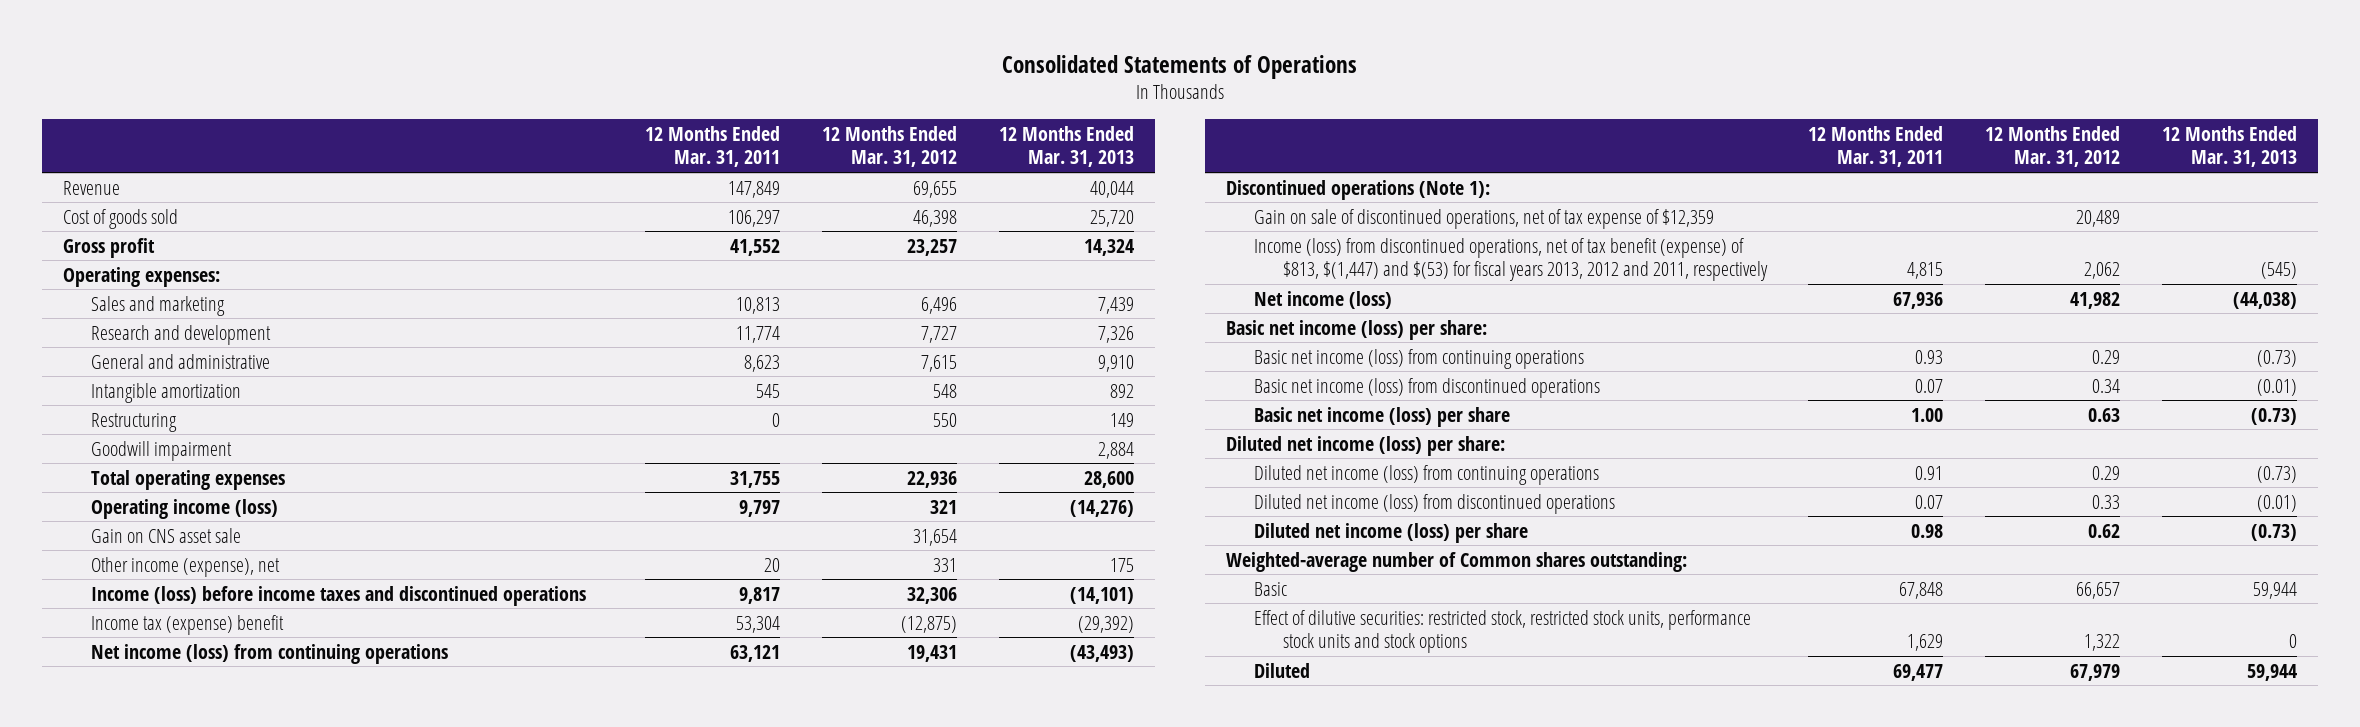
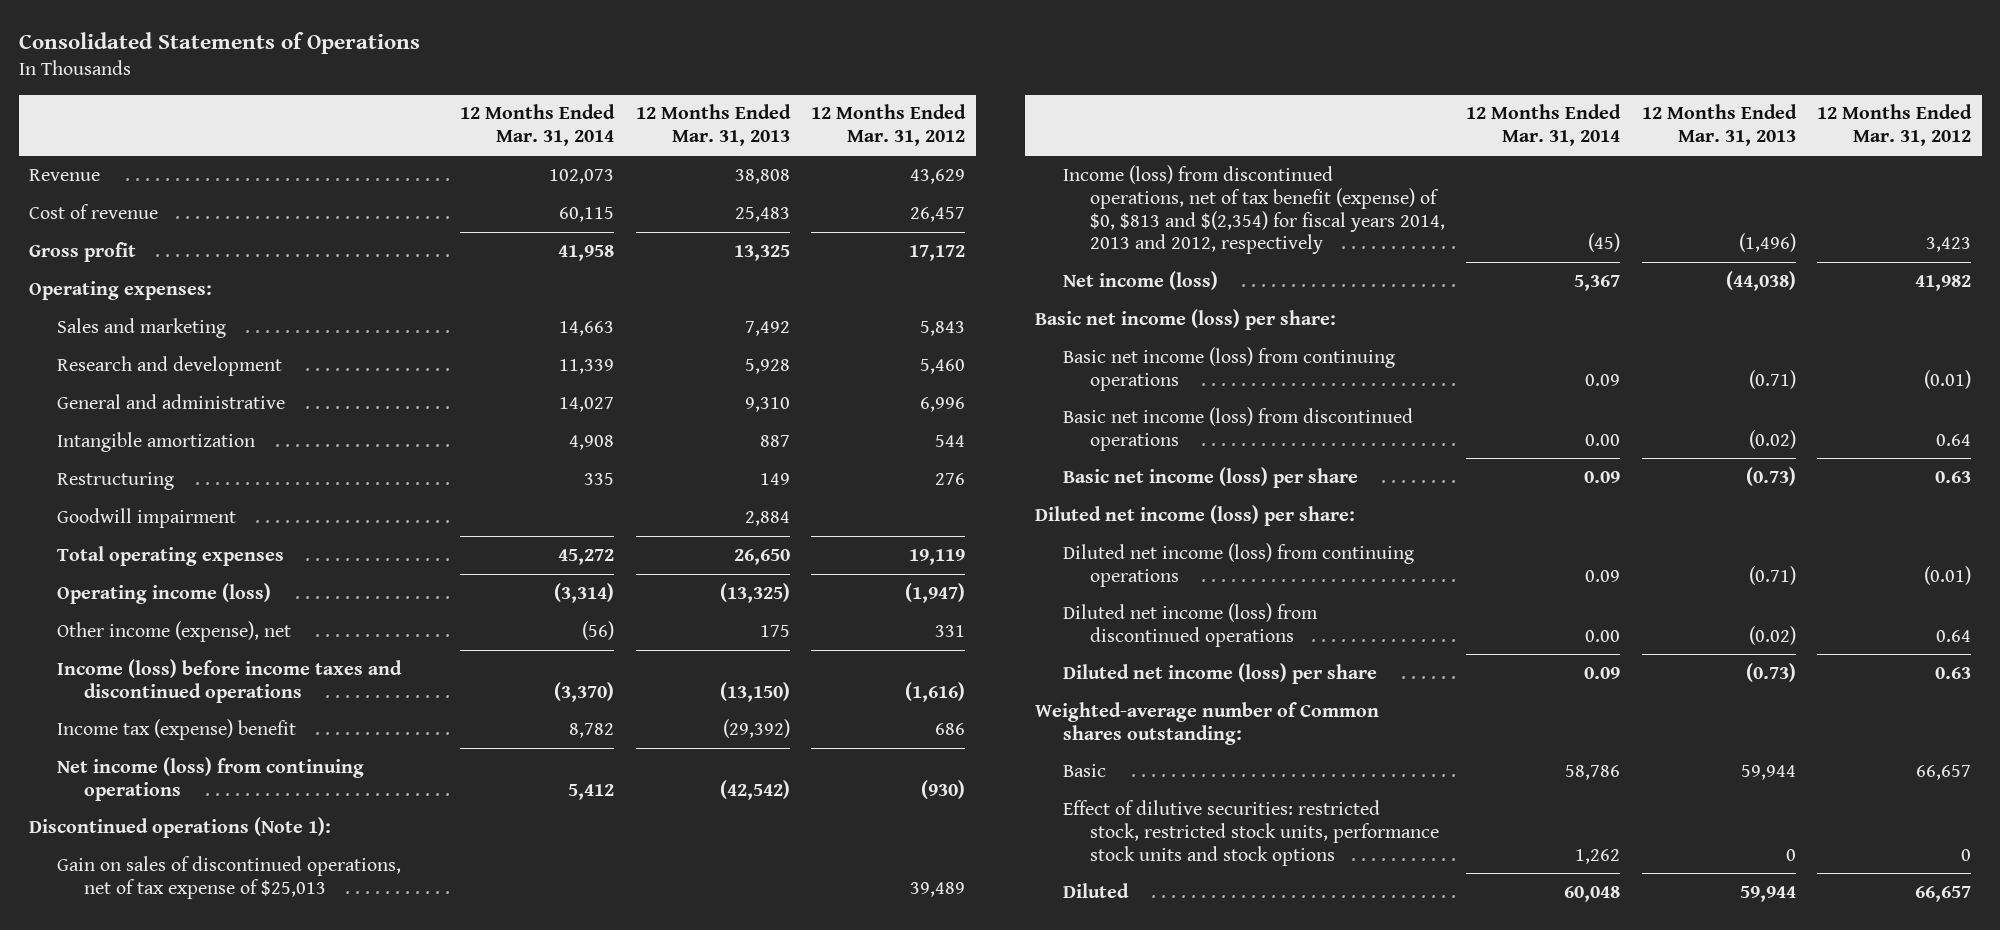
- | 12 Months Ended Mar. 31, 2011 | 12 Months Ended Mar. 31, 2012 | 12 Months Ended Mar. 31, 2013
+ | 12 Months Ended Mar. 31, 2014 | 12 Months Ended Mar. 31, 2013 | 12 Months Ended Mar. 31, 2012
- Revenue | 147,849 | 69,655 | 40,044
- Cost of goods sold | 106,297 | 46,398 | 25,720
- Gross profit | 41,552 | 23,257 | 14,324
+ Revenue | 102,073 | 38,808 | 43,629
+ Cost of revenue | 60,115 | 25,483 | 26,457
+ Gross profit | 41,958 | 13,325 | 17,172
- Sales and marketing | 10,813 | 6,496 | 7,439
- Research and development | 11,774 | 7,727 | 7,326
- General and administrative | 8,623 | 7,615 | 9,910
- Intangible amortization | 545 | 548 | 892
- Restructuring | 0 | 550 | 149
+ Sales and marketing | 14,663 | 7,492 | 5,843
+ Research and development | 11,339 | 5,928 | 5,460
+ General and administrative | 14,027 | 9,310 | 6,996
+ Intangible amortization | 4,908 | 887 | 544
+ Restructuring | 335 | 149 | 276
- Total operating expenses | 31,755 | 22,936 | 28,600
- Operating income (loss) | 9,797 | 321 | (14,276)
- Gain on CNS asset sale | | 31,654 |
+ Total operating expenses | 45,272 | 26,650 | 19,119
+ Operating income (loss) | (3,314) | (13,325) | (1,947)
- Income (loss) before income taxes and discontinued operations | 9,817 | 32,306 | (14,101)
- Income tax (expense) benefit | 53,304 | (12,875) | (29,392)
- Net income (loss) from continuing operations | 63,121 | 19,431 | (43,493)
+ Income (loss) before income taxes and discontinued operations | (3,370) | (13,150) | (1,616)
+ Income tax (expense) benefit | 8,782 | (29,392) | 686
+ Net income (loss) from continuing operations | 5,412 | (42,542) | (930)
- Gain on sale of discontinued operations, net of tax expense of $12,359 | | 20,489 |
- Income (loss) from discontinued operations, net of tax benefit (expense) of $813, $(1,447) and $(53) for fiscal years 2013, 2012 and 2011, respectively | 4,815 | 2,062 | (545)
+ Gain on sales of discontinued operations, net of tax expense of $25,013 | | | 39,489
+ Income (loss) from discontinued operations, net of tax benefit (expense) of $0, $813 and $(2,354) for fiscal years 2014, 2013 and 2012, respectively | (45) | (1,496) | 3,423
- Basic net income (loss) from continuing operations | 0.93 | 0.29 | (0.73)
- Basic net income (loss) from discontinued operations | 0.07 | 0.34 | (0.01)
+ Basic net income (loss) from continuing operations | 0.09 | (0.71) | (0.01)
+ Basic net income (loss) from discontinued operations | 0.00 | (0.02) | 0.64
- Diluted net income (loss) from continuing operations | 0.91 | 0.29 | (0.73)
- Diluted net income (loss) from discontinued operations | 0.07 | 0.33 | (0.01)
- Diluted net income (loss) per share | 0.98 | 0.62 | (0.73)
+ Diluted net income (loss) from continuing operations | 0.09 | (0.71) | (0.01)
+ Diluted net income (loss) from discontinued operations | 0.00 | (0.02) | 0.64
+ Diluted net income (loss) per share | 0.09 | (0.73) | 0.63
- Effect of dilutive securities: restricted stock, restricted stock units, performance stock units and stock options | 1,629 | 1,322 | 0
- Diluted | 69,477 | 67,979 | 59,944
+ Effect of dilutive securities: restricted stock, restricted stock units, performance stock units and stock options | 1,262 | 0 | 0
+ Diluted | 60,048 | 59,944 | 66,657

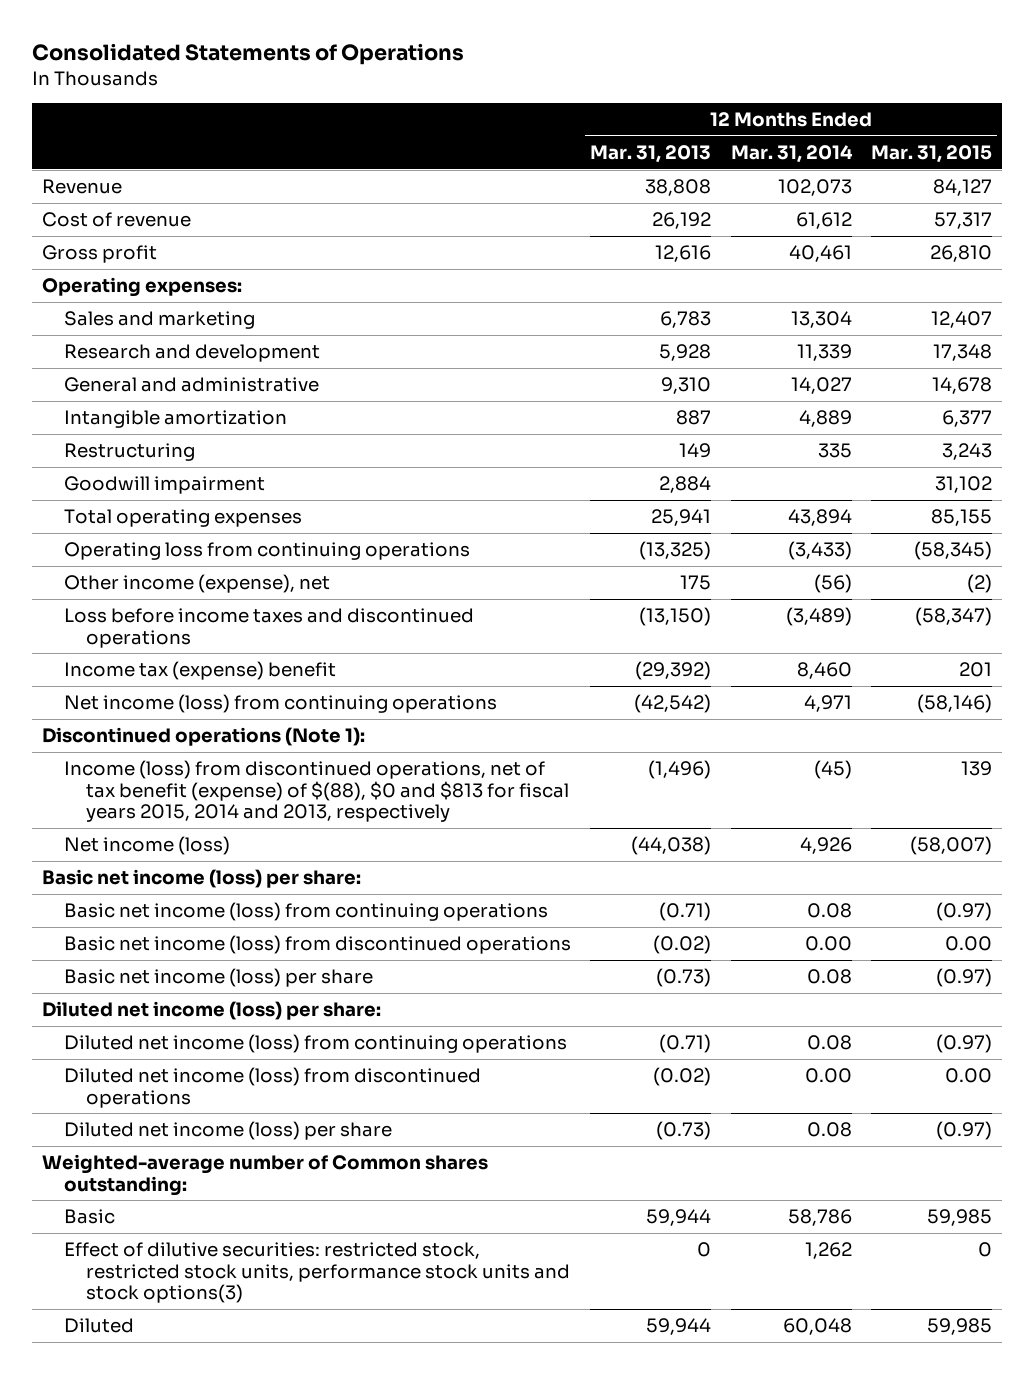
- | 12 Months Ended Mar. 31, 2014 | 12 Months Ended Mar. 31, 2013 | 12 Months Ended Mar. 31, 2012
+ | 12 Months Ended Mar. 31, 2013 | 12 Months Ended Mar. 31, 2014 | 12 Months Ended Mar. 31, 2015
- Cost of revenue | 60,115 | 25,483 | 26,457
- Gross profit | 41,958 | 13,325 | 17,172
+ Cost of revenue | 26,192 | 61,612 | 57,317
+ Gross profit | 12,616 | 40,461 | 26,810
- Sales and marketing | 14,663 | 7,492 | 5,843
+ Sales and marketing | 6,783 | 13,304 | 12,407
- Intangible amortization | 4,908 | 887 | 544
+ Intangible amortization | 887 | 4,889 | 6,377
- Total operating expenses | 45,272 | 26,650 | 19,119
- Operating income (loss) | (3,314) | (13,325) | (1,947)
+ Total operating expenses | 25,941 | 43,894 | 85,155
+ Operating loss from continuing operations | (13,325) | (3,433) | (58,345)
- Income (loss) before income taxes and discontinued operations | (3,370) | (13,150) | (1,616)
- Income tax (expense) benefit | 8,782 | (29,392) | 686
- Net income (loss) from continuing operations | 5,412 | (42,542) | (930)
+ Loss before income taxes and discontinued operations | (13,150) | (3,489) | (58,347)
+ Income tax (expense) benefit | (29,392) | 8,460 | 201
+ Net income (loss) from continuing operations | (42,542) | 4,971 | (58,146)
- Gain on sales of discontinued operations, net of tax expense of $25,013 | | | 39,489
- Income (loss) from discontinued operations, net of tax benefit (expense) of $0, $813 and $(2,354) for fiscal years 2014, 2013 and 2012, respectively | (45) | (1,496) | 3,423
- Net income (loss) | 5,367 | (44,038) | 41,982
+ Income (loss) from discontinued operations, net of tax benefit (expense) of $(88), $0 and $813 for fiscal years 2015, 2014 and 2013, respectively | (1,496) | (45) | 139
+ Net income (loss) | (44,038) | 4,926 | (58,007)
- Basic net income (loss) from continuing operations | 0.09 | (0.71) | (0.01)
+ Basic net income (loss) from continuing operations | (0.71) | 0.08 | (0.97)
- Basic net income (loss) per share | 0.09 | (0.73) | 0.63
+ Basic net income (loss) per share | (0.73) | 0.08 | (0.97)
- Diluted net income (loss) from continuing operations | 0.09 | (0.71) | (0.01)
+ Diluted net income (loss) from continuing operations | (0.71) | 0.08 | (0.97)
- Diluted net income (loss) per share | 0.09 | (0.73) | 0.63
+ Diluted net income (loss) per share | (0.73) | 0.08 | (0.97)
- Effect of dilutive securities: restricted stock, restricted stock units, performance stock units and stock options | 1,262 | 0 | 0
+ Effect of dilutive securities: restricted stock, restricted stock units, performance stock units and stock options(3) | 0 | 1,262 | 0

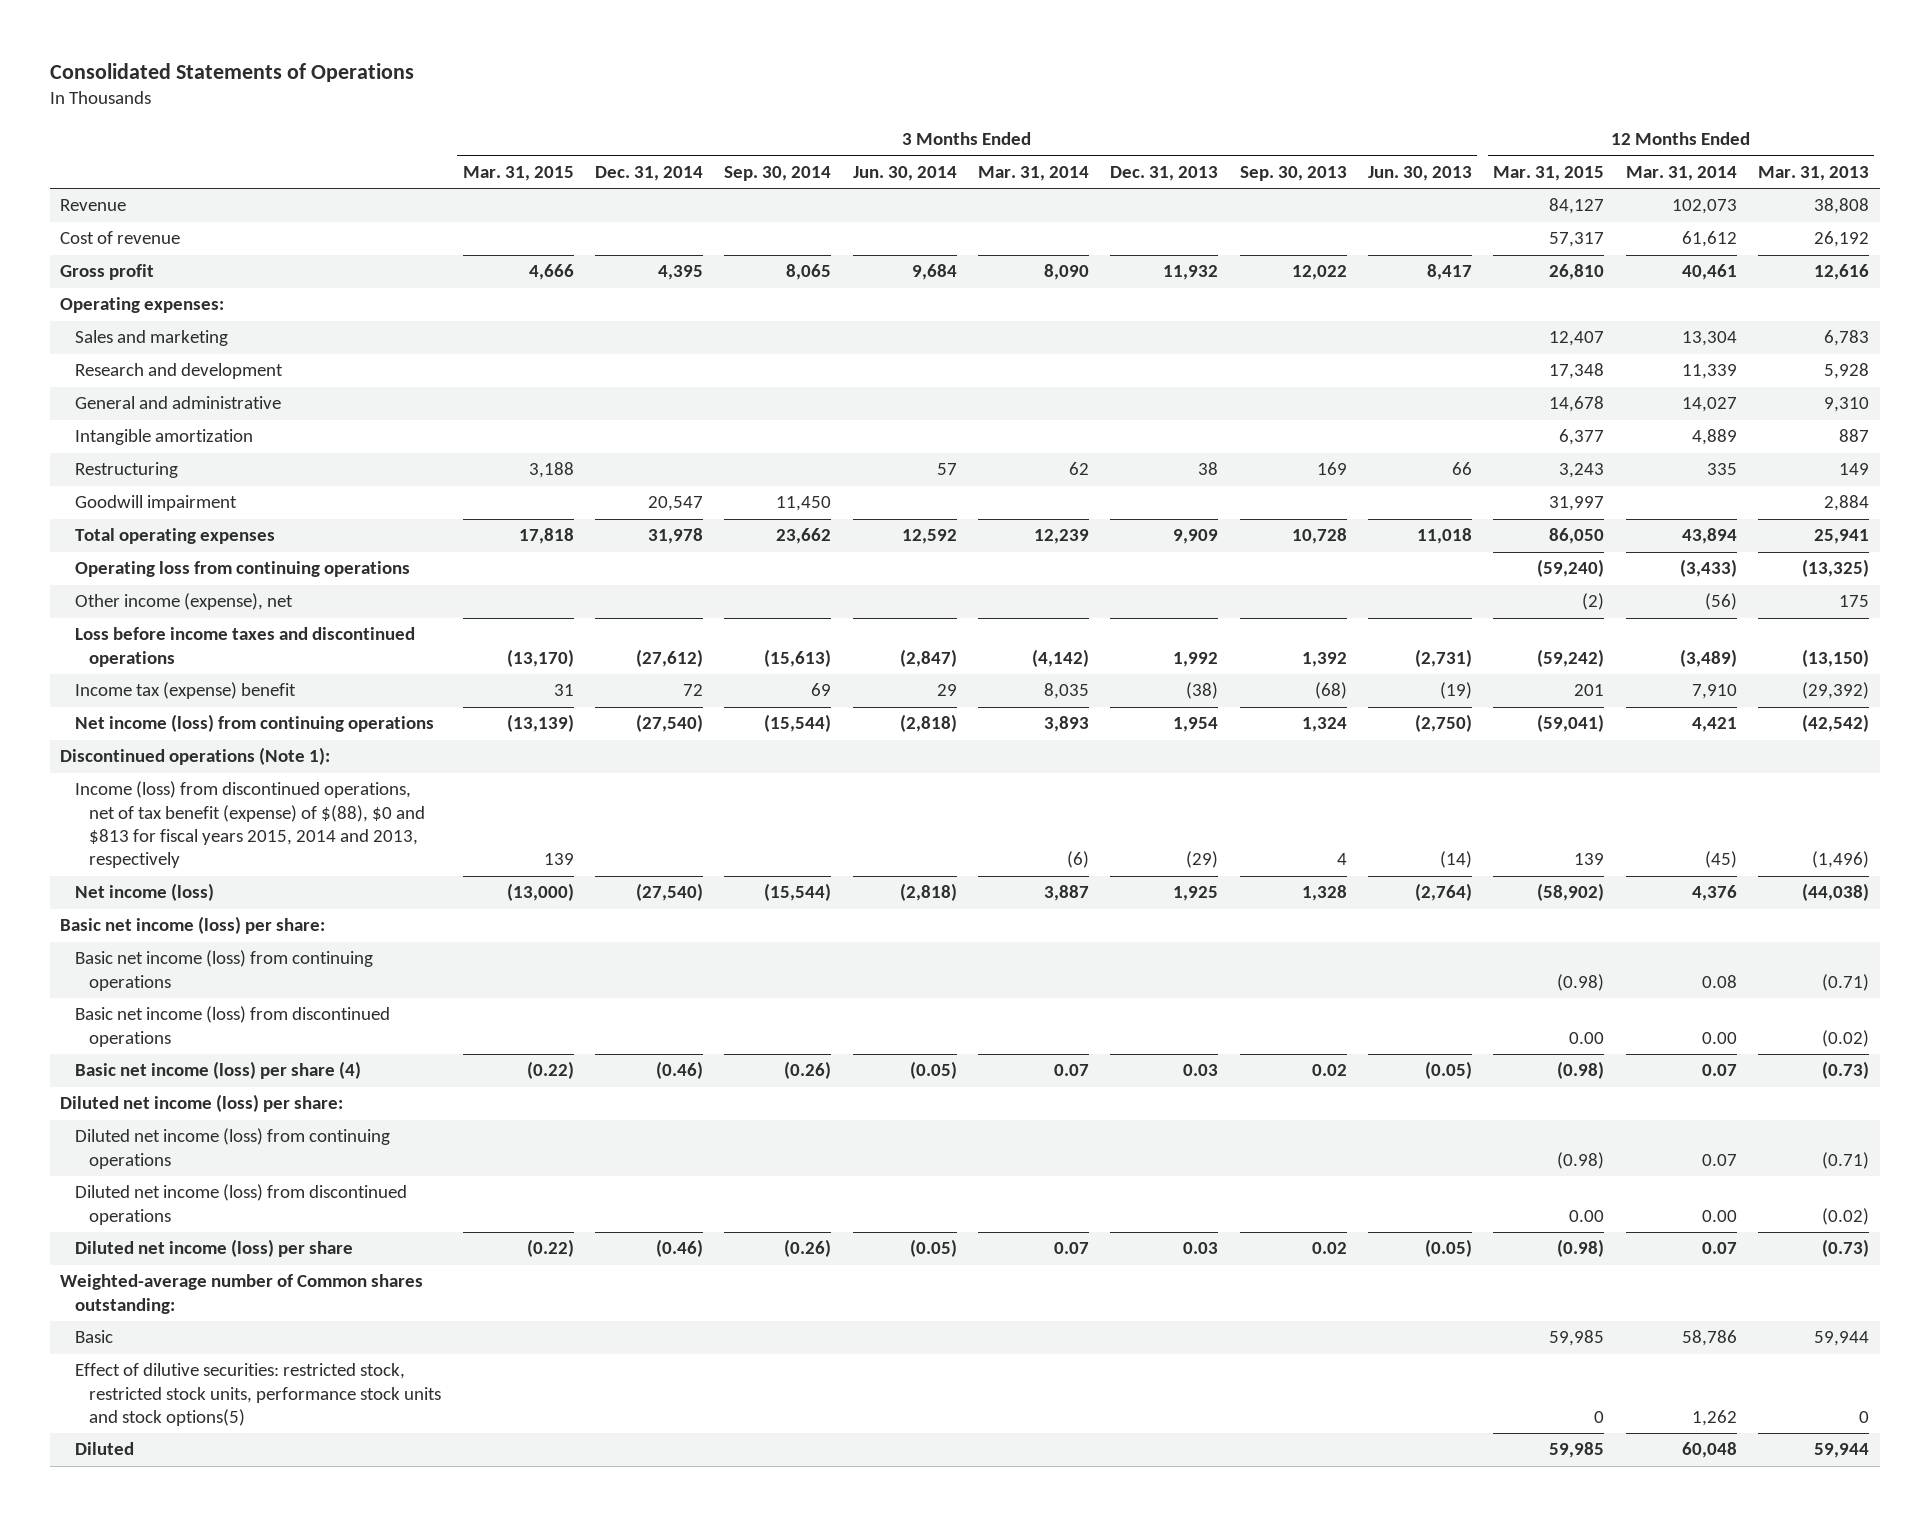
- | 12 Months Ended Mar. 31, 2013 | 12 Months Ended Mar. 31, 2014 | 12 Months Ended Mar. 31, 2015
+ | 3 Months Ended Mar. 31, 2015 | 3 Months Ended Dec. 31, 2014 | 3 Months Ended Sep. 30, 2014 | 3 Months Ended Jun. 30, 2014 | 3 Months Ended Mar. 31, 2014 | 3 Months Ended Dec. 31, 2013 | 3 Months Ended Sep. 30, 2013 | 3 Months Ended Jun. 30, 2013 | 12 Months Ended Mar. 31, 2015 | 12 Months Ended Mar. 31, 2014 | 12 Months Ended Mar. 31, 2013
- Goodwill impairment | 2,884 | | 31,102
- Total operating expenses | 25,941 | 43,894 | 85,155
- Operating loss from continuing operations | (13,325) | (3,433) | (58,345)
+ Goodwill impairment | | 20,547 | 11,450 | | | | | | 31,997 | | 2,884
+ Total operating expenses | 17,818 | 31,978 | 23,662 | 12,592 | 12,239 | 9,909 | 10,728 | 11,018 | 86,050 | 43,894 | 25,941
+ Operating loss from continuing operations | | | | | | | | | (59,240) | (3,433) | (13,325)
- Loss before income taxes and discontinued operations | (13,150) | (3,489) | (58,347)
- Income tax (expense) benefit | (29,392) | 8,460 | 201
- Net income (loss) from continuing operations | (42,542) | 4,971 | (58,146)
+ Loss before income taxes and discontinued operations | (13,170) | (27,612) | (15,613) | (2,847) | (4,142) | 1,992 | 1,392 | (2,731) | (59,242) | (3,489) | (13,150)
+ Income tax (expense) benefit | 31 | 72 | 69 | 29 | 8,035 | (38) | (68) | (19) | 201 | 7,910 | (29,392)
+ Net income (loss) from continuing operations | (13,139) | (27,540) | (15,544) | (2,818) | 3,893 | 1,954 | 1,324 | (2,750) | (59,041) | 4,421 | (42,542)
- Net income (loss) | (44,038) | 4,926 | (58,007)
+ Net income (loss) | (13,000) | (27,540) | (15,544) | (2,818) | 3,887 | 1,925 | 1,328 | (2,764) | (58,902) | 4,376 | (44,038)
- Basic net income (loss) from continuing operations | (0.71) | 0.08 | (0.97)
+ Basic net income (loss) from continuing operations | | | | | | | | | (0.98) | 0.08 | (0.71)
- Basic net income (loss) per share | (0.73) | 0.08 | (0.97)
+ Basic net income (loss) per share (4) | (0.22) | (0.46) | (0.26) | (0.05) | 0.07 | 0.03 | 0.02 | (0.05) | (0.98) | 0.07 | (0.73)
- Diluted net income (loss) from continuing operations | (0.71) | 0.08 | (0.97)
+ Diluted net income (loss) from continuing operations | | | | | | | | | (0.98) | 0.07 | (0.71)
- Diluted net income (loss) per share | (0.73) | 0.08 | (0.97)
+ Diluted net income (loss) per share | (0.22) | (0.46) | (0.26) | (0.05) | 0.07 | 0.03 | 0.02 | (0.05) | (0.98) | 0.07 | (0.73)
- Effect of dilutive securities: restricted stock, restricted stock units, performance stock units and stock options(3) | 0 | 1,262 | 0
+ Effect of dilutive securities: restricted stock, restricted stock units, performance stock units and stock options(5) | | | | | | | | | 0 | 1,262 | 0

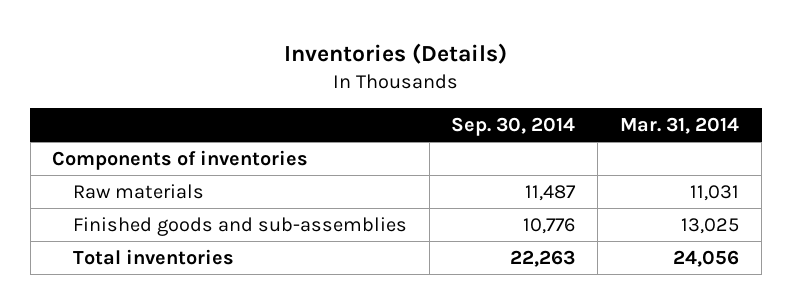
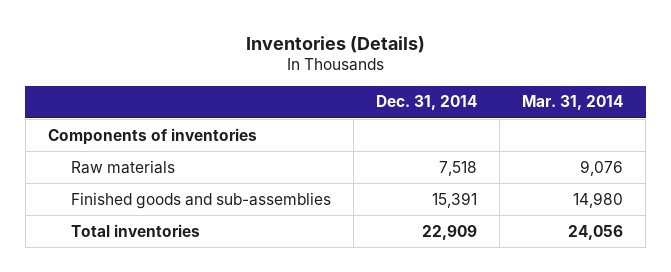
- | Sep. 30, 2014 | Mar. 31, 2014
+ | Dec. 31, 2014 | Mar. 31, 2014
- Raw materials | 11,487 | 11,031
- Finished goods and sub-assemblies | 10,776 | 13,025
+ Raw materials | 7,518 | 9,076
+ Finished goods and sub-assemblies | 15,391 | 14,980

